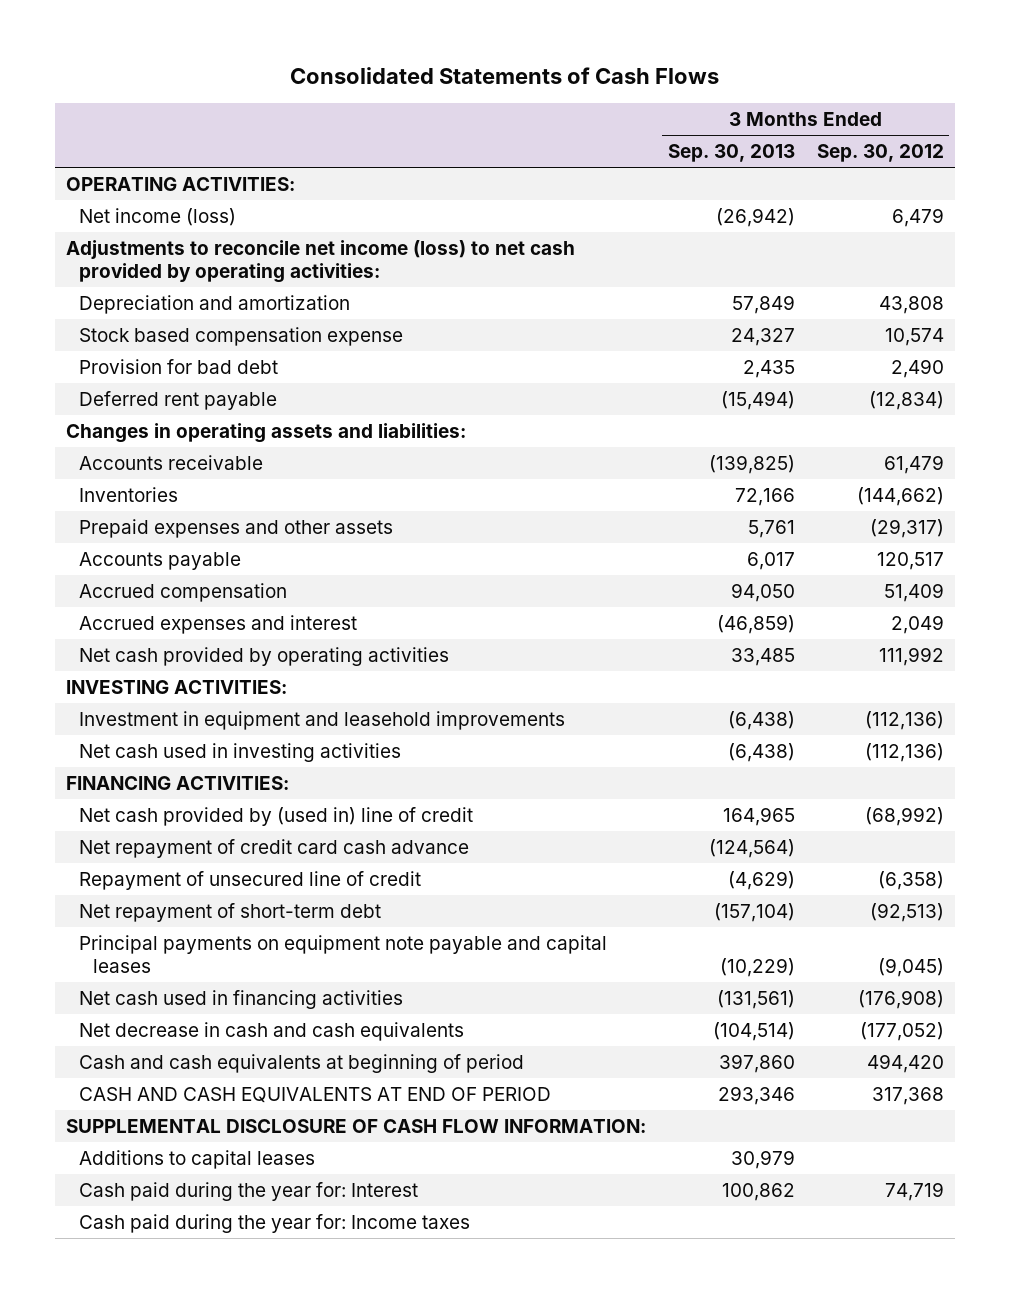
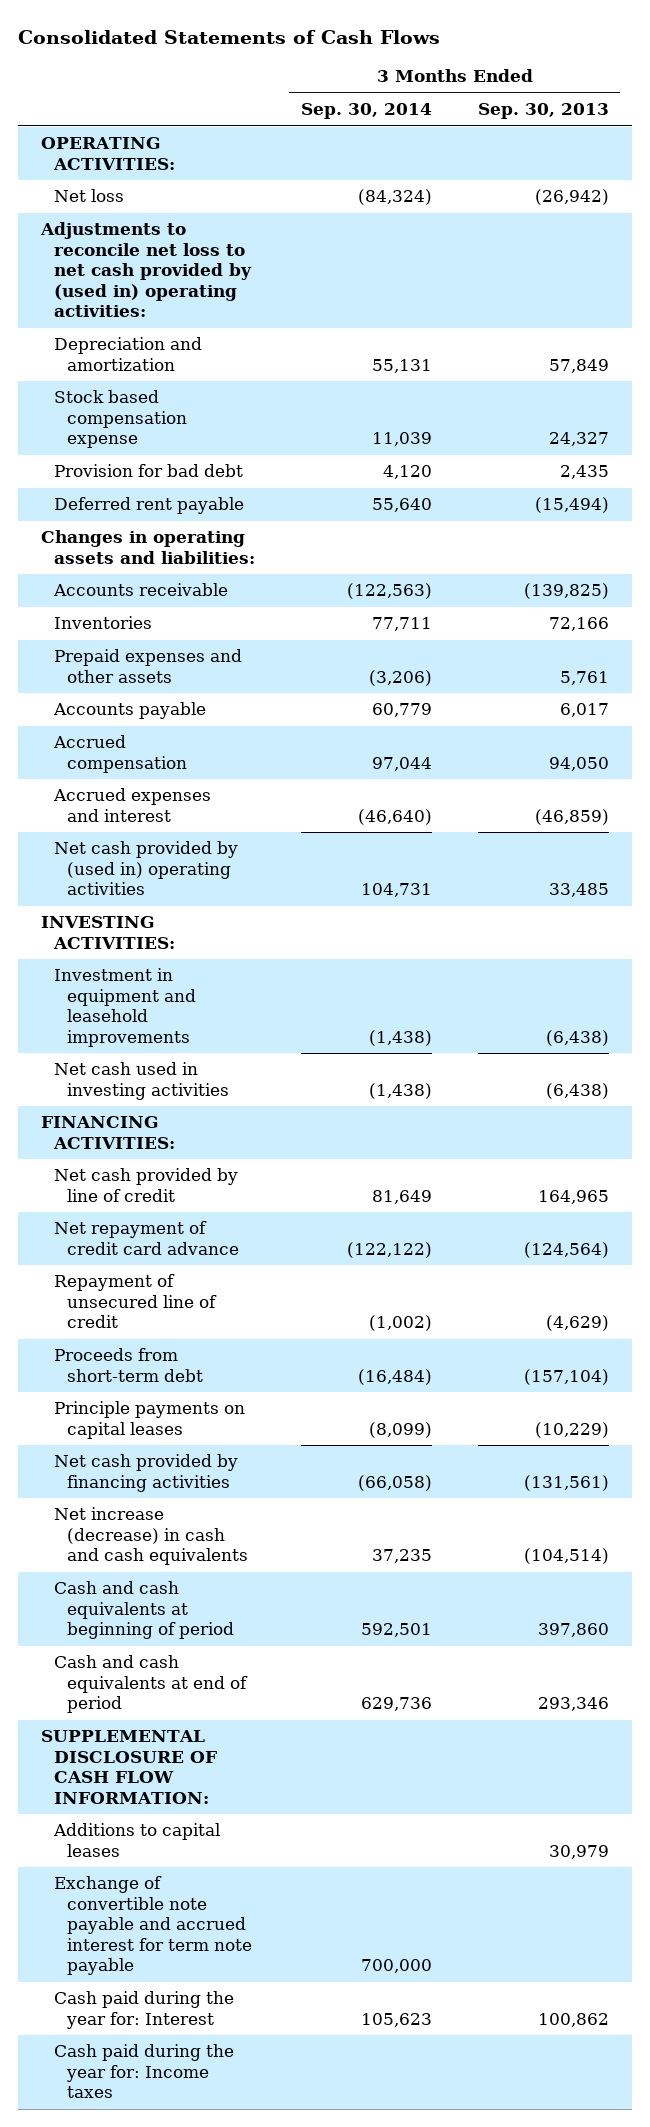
- | 3 Months Ended Sep. 30, 2013 | 3 Months Ended Sep. 30, 2012
+ | 3 Months Ended Sep. 30, 2014 | 3 Months Ended Sep. 30, 2013
- Net income (loss) | (26,942) | 6,479
- Adjustments to reconcile net income (loss) to net cash provided by operating activities:
+ Net loss | (84,324) | (26,942)
+ Adjustments to reconcile net loss to net cash provided by (used in) operating activities:
- Net cash provided by operating activities | 33,485 | 111,992
+ Net cash provided by (used in) operating activities | 104,731 | 33,485
- Net cash provided by (used in) line of credit | 164,965 | (68,992)
- Net repayment of credit card cash advance | (124,564) |
+ Net cash provided by line of credit | 81,649 | 164,965
+ Net repayment of credit card advance | (122,122) | (124,564)
- Net repayment of short-term debt | (157,104) | (92,513)
- Principal payments on equipment note payable and capital leases | (10,229) | (9,045)
- Net cash used in financing activities | (131,561) | (176,908)
- Net decrease in cash and cash equivalents | (104,514) | (177,052)
+ Proceeds from short-term debt | (16,484) | (157,104)
+ Principle payments on capital leases | (8,099) | (10,229)
+ Net cash provided by financing activities | (66,058) | (131,561)
+ Net increase (decrease) in cash and cash equivalents | 37,235 | (104,514)
- CASH AND CASH EQUIVALENTS AT END OF PERIOD | 293,346 | 317,368
+ Cash and cash equivalents at end of period | 629,736 | 293,346
+ Exchange of convertible note payable and accrued interest for term note payable | 700,000 |

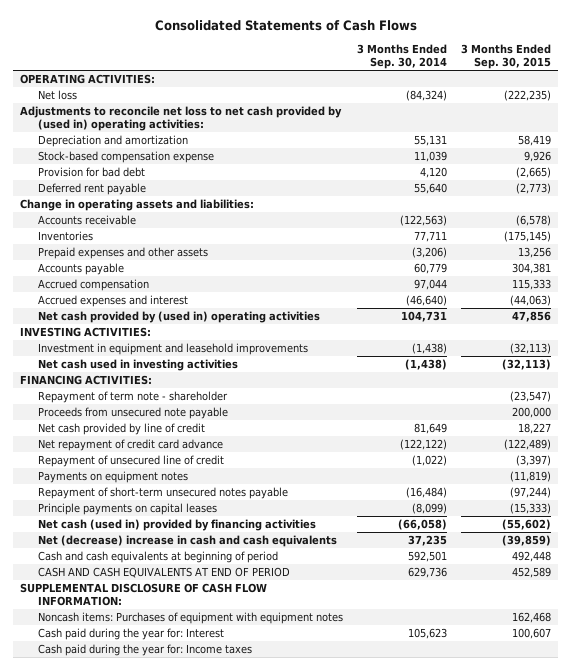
- | 3 Months Ended Sep. 30, 2014 | 3 Months Ended Sep. 30, 2013
+ | 3 Months Ended Sep. 30, 2014 | 3 Months Ended Sep. 30, 2015
- Stock based compensation expense | 11,039 | 24,327
+ Stock-based compensation expense | 11,039 | 9,926
- Changes in operating assets and liabilities:
+ Change in operating assets and liabilities:
+ Repayment of term note - shareholder | | (23,547)
+ Proceeds from unsecured note payable | | 200,000
- Repayment of unsecured line of credit | (1,002) | (4,629)
- Proceeds from short-term debt | (16,484) | (157,104)
+ Repayment of unsecured line of credit | (1,022) | (3,397)
+ Payments on equipment notes | | (11,819)
+ Repayment of short-term unsecured notes payable | (16,484) | (97,244)
- Net cash provided by financing activities | (66,058) | (131,561)
- Net increase (decrease) in cash and cash equivalents | 37,235 | (104,514)
+ Net cash (used in) provided by financing activities | (66,058) | (55,602)
+ Net (decrease) increase in cash and cash equivalents | 37,235 | (39,859)
- Cash and cash equivalents at end of period | 629,736 | 293,346
+ CASH AND CASH EQUIVALENTS AT END OF PERIOD | 629,736 | 452,589
- Additions to capital leases | | 30,979
- Exchange of convertible note payable and accrued interest for term note payable | 700,000 |
+ Noncash items: Purchases of equipment with equipment notes | | 162,468

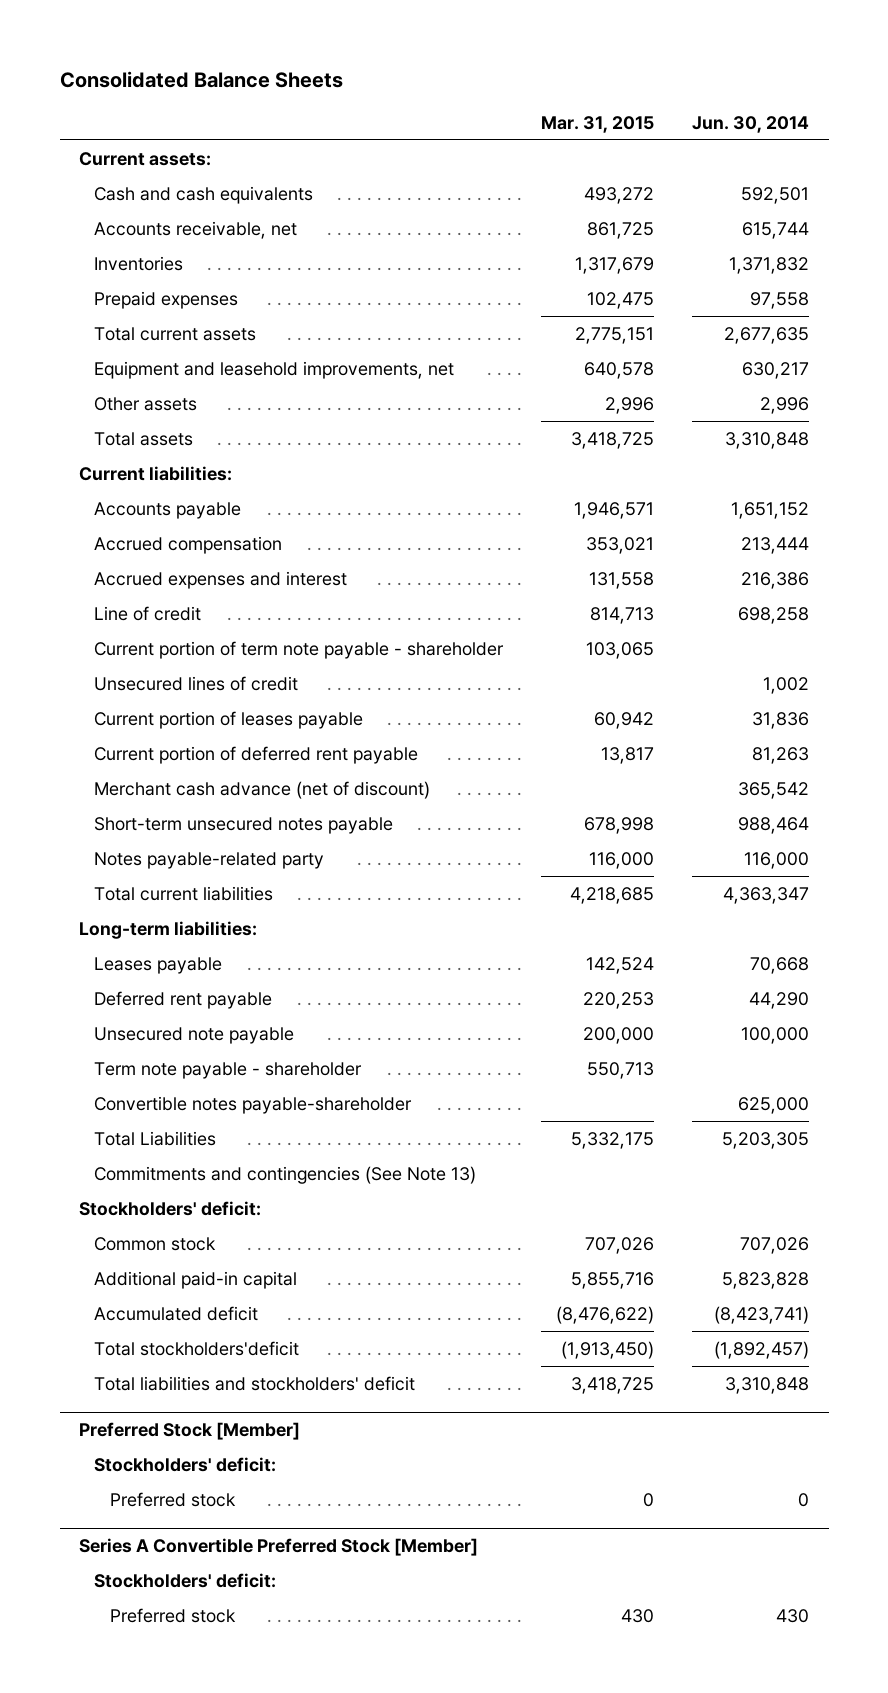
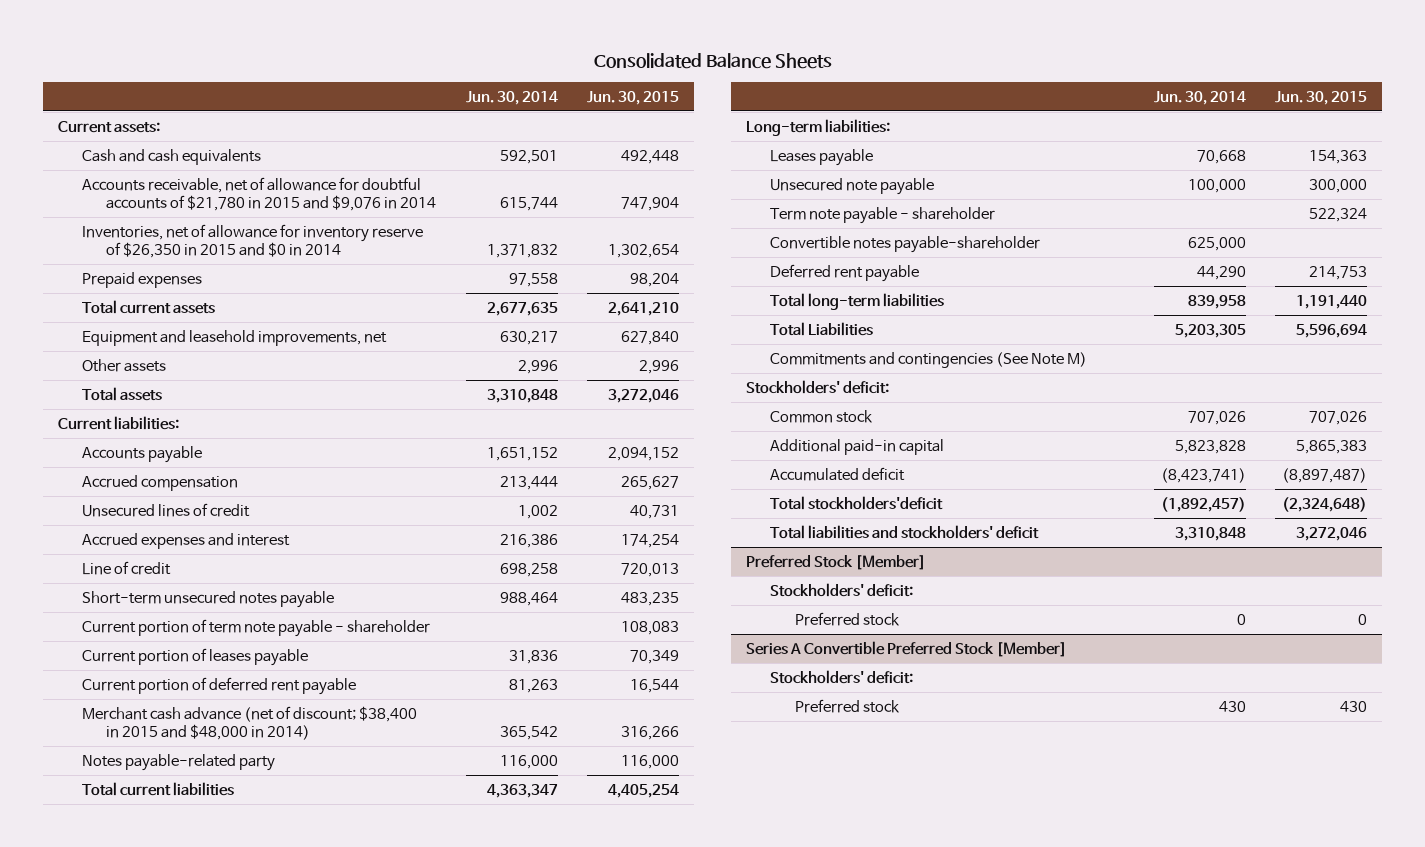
- | Mar. 31, 2015 | Jun. 30, 2014
+ | Jun. 30, 2014 | Jun. 30, 2015
- Accounts receivable, net | 861,725 | 615,744
- Inventories | 1,317,679 | 1,371,832
+ Accounts receivable, net of allowance for doubtful accounts of $21,780 in 2015 and $9,076 in 2014 | 615,744 | 747,904
+ Inventories, net of allowance for inventory reserve of $26,350 in 2015 and $0 in 2014 | 1,371,832 | 1,302,654
moved up: Unsecured lines of credit | 1,002 | 40,731
moved up: Short-term unsecured notes payable | 988,464 | 483,235
- Merchant cash advance (net of discount) | | 365,542
+ Merchant cash advance (net of discount; $38,400 in 2015 and $48,000 in 2014) | 365,542 | 316,266
moved down: Deferred rent payable | 44,290 | 214,753
+ Total long-term liabilities | 839,958 | 1,191,440
- Commitments and contingencies (See Note 13)
+ Commitments and contingencies (See Note M)

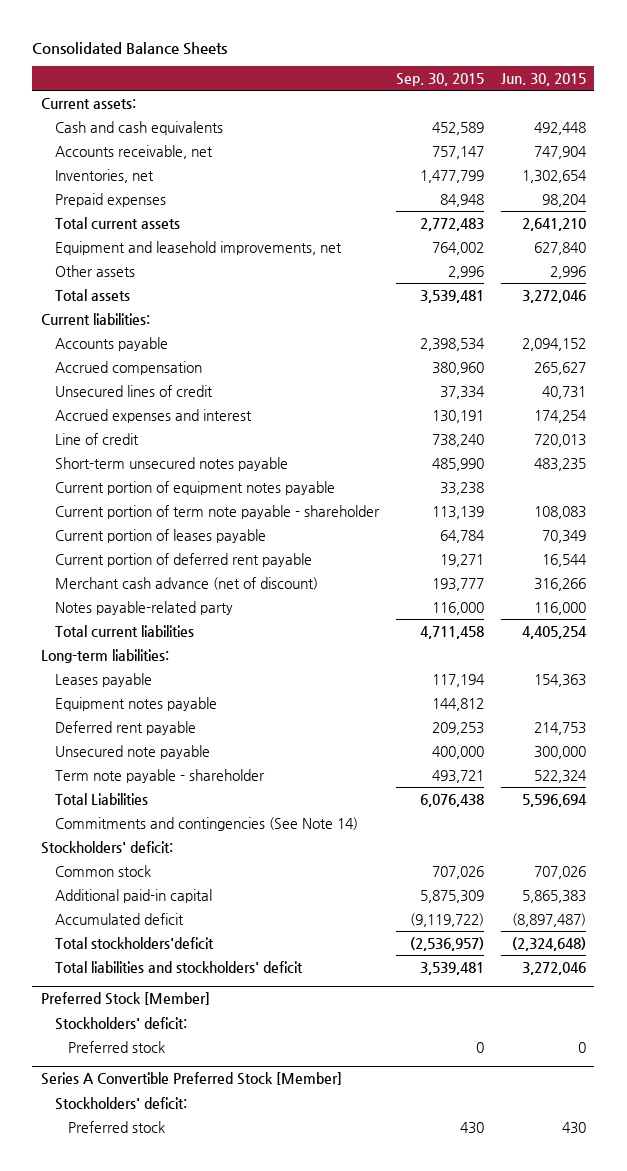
- | Jun. 30, 2014 | Jun. 30, 2015
+ | Sep. 30, 2015 | Jun. 30, 2015
- Accounts receivable, net of allowance for doubtful accounts of $21,780 in 2015 and $9,076 in 2014 | 615,744 | 747,904
- Inventories, net of allowance for inventory reserve of $26,350 in 2015 and $0 in 2014 | 1,371,832 | 1,302,654
+ Accounts receivable, net | 757,147 | 747,904
+ Inventories, net | 1,477,799 | 1,302,654
+ Current portion of equipment notes payable | 33,238 |
- Merchant cash advance (net of discount; $38,400 in 2015 and $48,000 in 2014) | 365,542 | 316,266
+ Merchant cash advance (net of discount) | 193,777 | 316,266
+ Equipment notes payable | 144,812 |
moved up: Deferred rent payable | 209,253 | 214,753
- Convertible notes payable-shareholder | 625,000 |
- Total long-term liabilities | 839,958 | 1,191,440
- Commitments and contingencies (See Note M)
+ Commitments and contingencies (See Note 14)

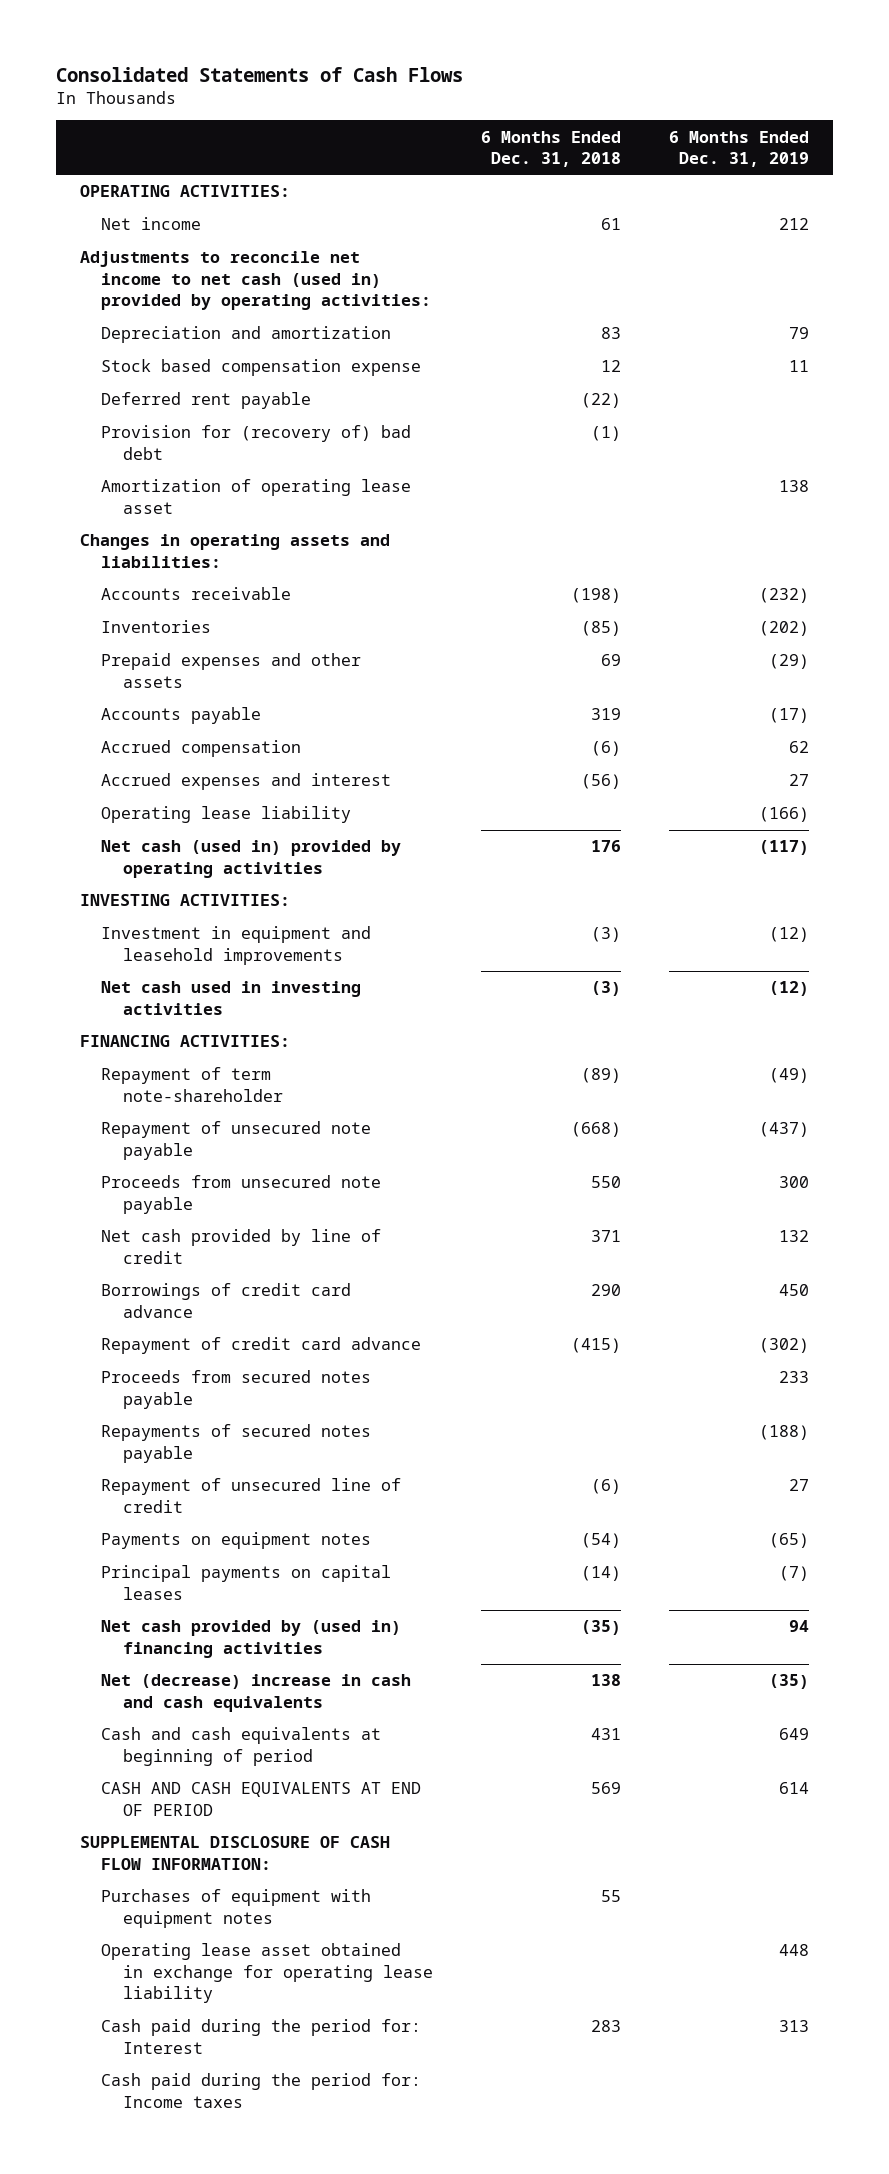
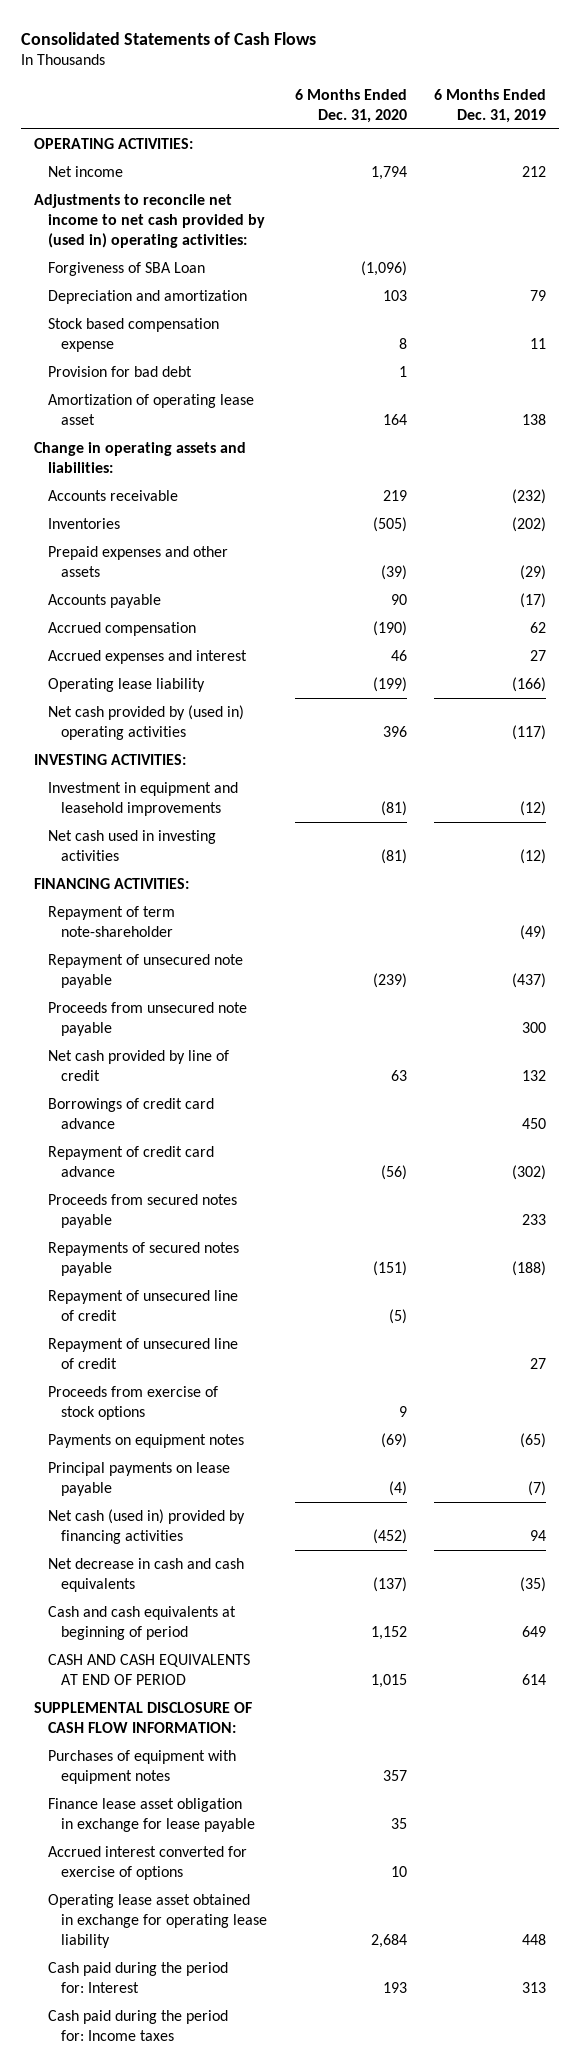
- | 6 Months Ended Dec. 31, 2018 | 6 Months Ended Dec. 31, 2019
+ | 6 Months Ended Dec. 31, 2020 | 6 Months Ended Dec. 31, 2019
- Adjustments to reconcile net income to net cash (used in) provided by operating activities:
+ Adjustments to reconcile net income to net cash provided by (used in) operating activities:
+ Forgiveness of SBA Loan | (1,096) |
- Deferred rent payable | (22) |
- Provision for (recovery of) bad debt | (1) |
+ Provision for bad debt | 1 |
- Changes in operating assets and liabilities:
+ Change in operating assets and liabilities:
- Net cash (used in) provided by operating activities | 176 | (117)
+ Net cash provided by (used in) operating activities | 396 | (117)
+ Repayment of unsecured line of credit | (5) |
+ Proceeds from exercise of stock options | 9 |
- Principal payments on capital leases | (14) | (7)
- Net cash provided by (used in) financing activities | (35) | 94
- Net (decrease) increase in cash and cash equivalents | 138 | (35)
+ Principal payments on lease payable | (4) | (7)
+ Net cash (used in) provided by financing activities | (452) | 94
+ Net decrease in cash and cash equivalents | (137) | (35)
+ Finance lease asset obligation in exchange for lease payable | 35 |
+ Accrued interest converted for exercise of options | 10 |

